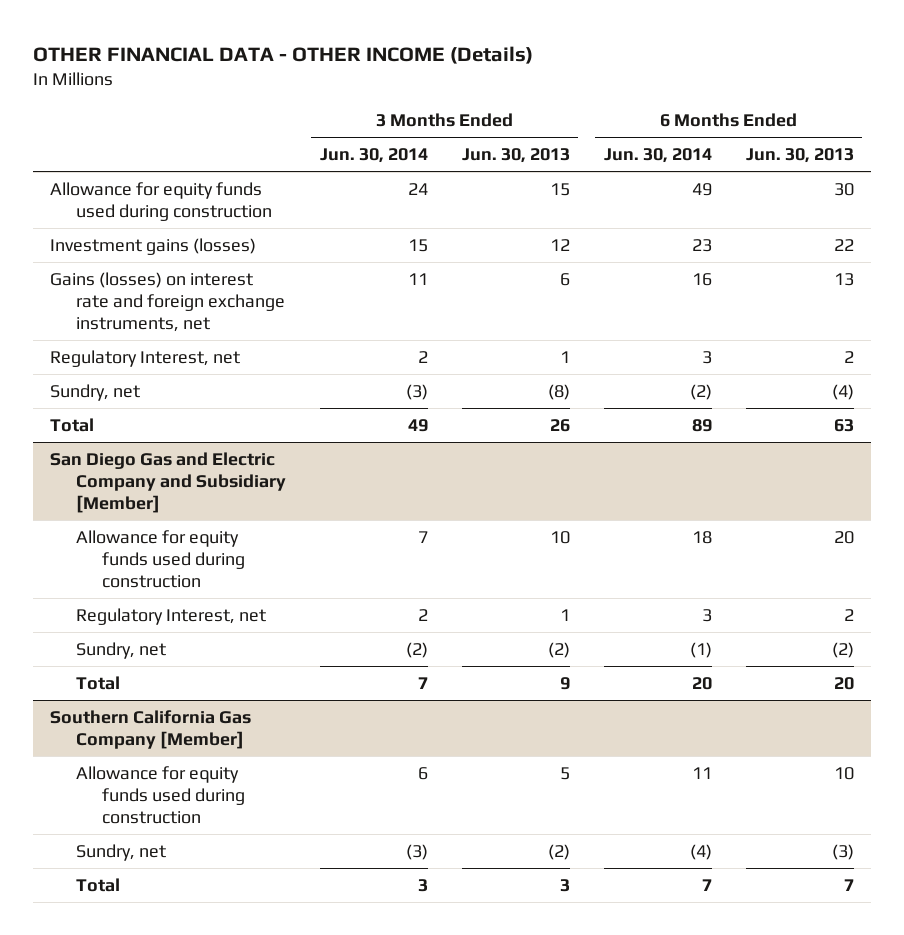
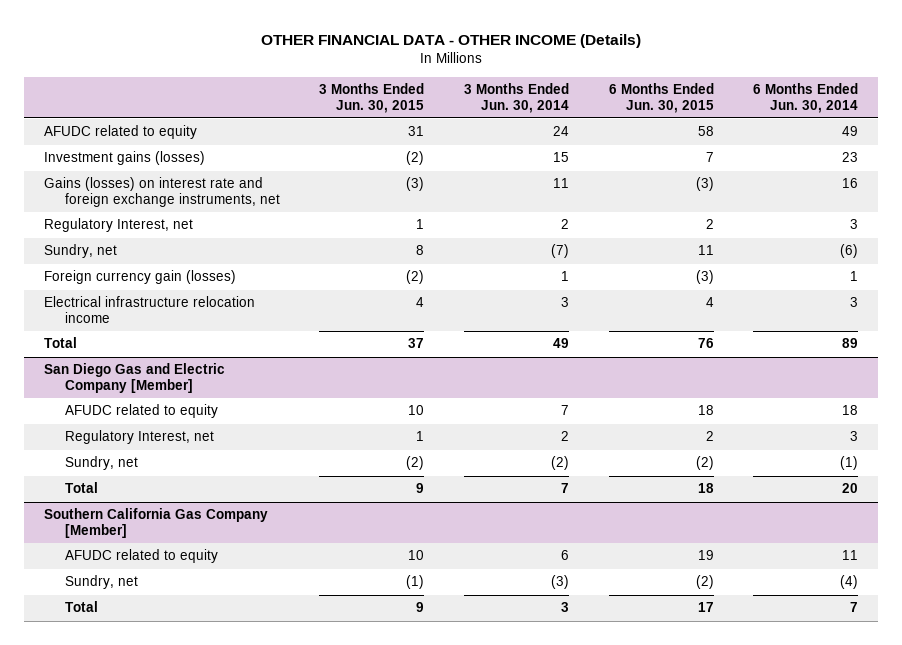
- | 3 Months Ended Jun. 30, 2014 | 3 Months Ended Jun. 30, 2013 | 6 Months Ended Jun. 30, 2014 | 6 Months Ended Jun. 30, 2013
+ | 3 Months Ended Jun. 30, 2015 | 3 Months Ended Jun. 30, 2014 | 6 Months Ended Jun. 30, 2015 | 6 Months Ended Jun. 30, 2014
- Allowance for equity funds used during construction | 24 | 15 | 49 | 30
+ AFUDC related to equity | 31 | 24 | 58 | 49
- Sundry, net | (3) | (8) | (2) | (4)
+ Sundry, net | 8 | (7) | 11 | (6)
+ Foreign currency gain (losses) | (2) | 1 | (3) | 1
+ Electrical infrastructure relocation income | 4 | 3 | 4 | 3
- San Diego Gas and Electric Company and Subsidiary [Member]
- Allowance for equity funds used during construction | 7 | 10 | 18 | 20
+ San Diego Gas and Electric Company [Member]
+ AFUDC related to equity | 10 | 7 | 18 | 18
@ Southern California Gas Company [Member]
- Allowance for equity funds used during construction | 6 | 5 | 11 | 10
+ AFUDC related to equity | 10 | 6 | 19 | 11

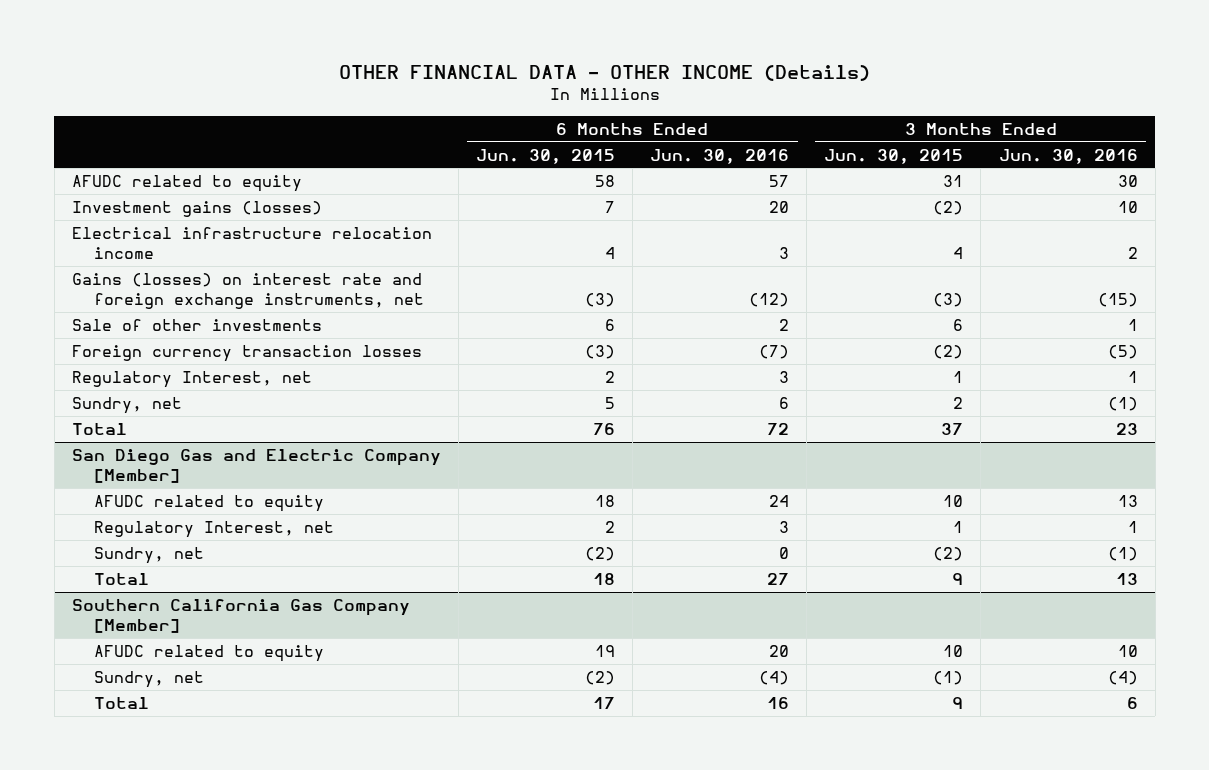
- | 3 Months Ended Jun. 30, 2015 | 3 Months Ended Jun. 30, 2014 | 6 Months Ended Jun. 30, 2015 | 6 Months Ended Jun. 30, 2014
+ | 6 Months Ended Jun. 30, 2015 | 6 Months Ended Jun. 30, 2016 | 3 Months Ended Jun. 30, 2015 | 3 Months Ended Jun. 30, 2016
moved up: Electrical infrastructure relocation income | 4 | 3 | 4 | 2
+ Sale of other investments | 6 | 2 | 6 | 1
+ Foreign currency transaction losses | (3) | (7) | (2) | (5)
- Sundry, net | 8 | (7) | 11 | (6)
- Foreign currency gain (losses) | (2) | 1 | (3) | 1
+ Sundry, net | 5 | 6 | 2 | (1)

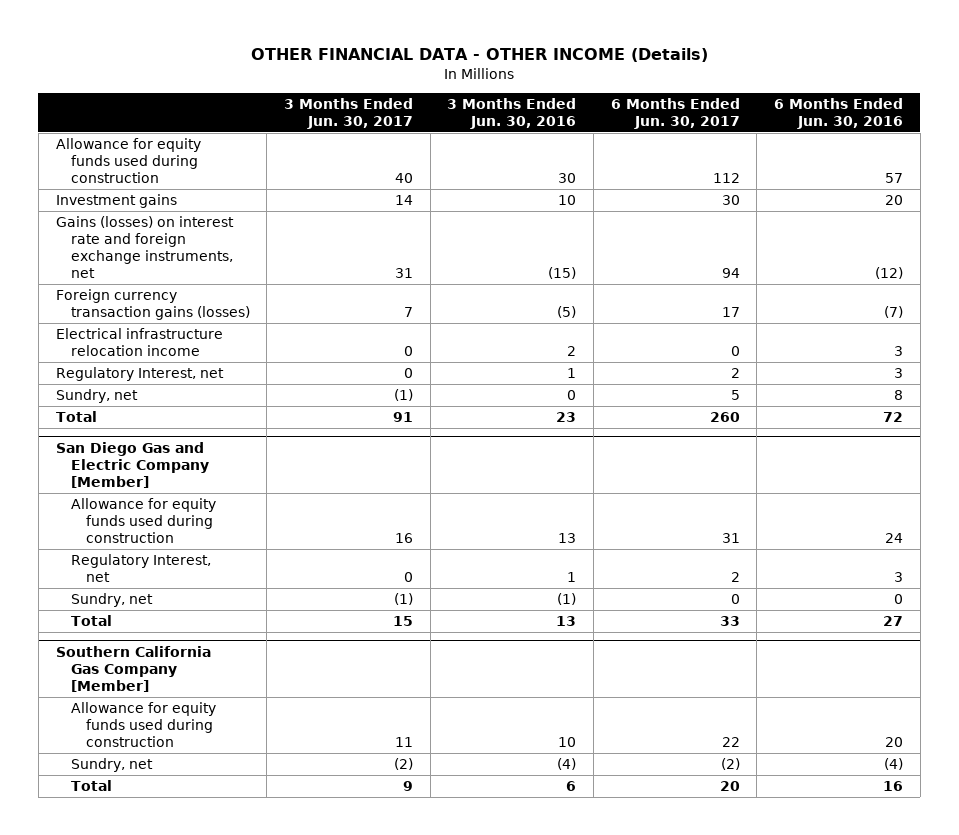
- | 6 Months Ended Jun. 30, 2015 | 6 Months Ended Jun. 30, 2016 | 3 Months Ended Jun. 30, 2015 | 3 Months Ended Jun. 30, 2016
+ | 3 Months Ended Jun. 30, 2017 | 3 Months Ended Jun. 30, 2016 | 6 Months Ended Jun. 30, 2017 | 6 Months Ended Jun. 30, 2016
- AFUDC related to equity | 58 | 57 | 31 | 30
- Investment gains (losses) | 7 | 20 | (2) | 10
+ Allowance for equity funds used during construction | 40 | 30 | 112 | 57
+ Investment gains | 14 | 10 | 30 | 20
- Sale of other investments | 6 | 2 | 6 | 1
- Foreign currency transaction losses | (3) | (7) | (2) | (5)
+ Foreign currency transaction gains (losses) | 7 | (5) | 17 | (7)
moved down: Electrical infrastructure relocation income | 0 | 2 | 0 | 3
- Sundry, net | 5 | 6 | 2 | (1)
+ Sundry, net | (1) | 0 | 5 | 8
@ San Diego Gas and Electric Company [Member]
- AFUDC related to equity | 18 | 24 | 10 | 13
+ Allowance for equity funds used during construction | 16 | 13 | 31 | 24
@ Southern California Gas Company [Member]
- AFUDC related to equity | 19 | 20 | 10 | 10
+ Allowance for equity funds used during construction | 11 | 10 | 22 | 20

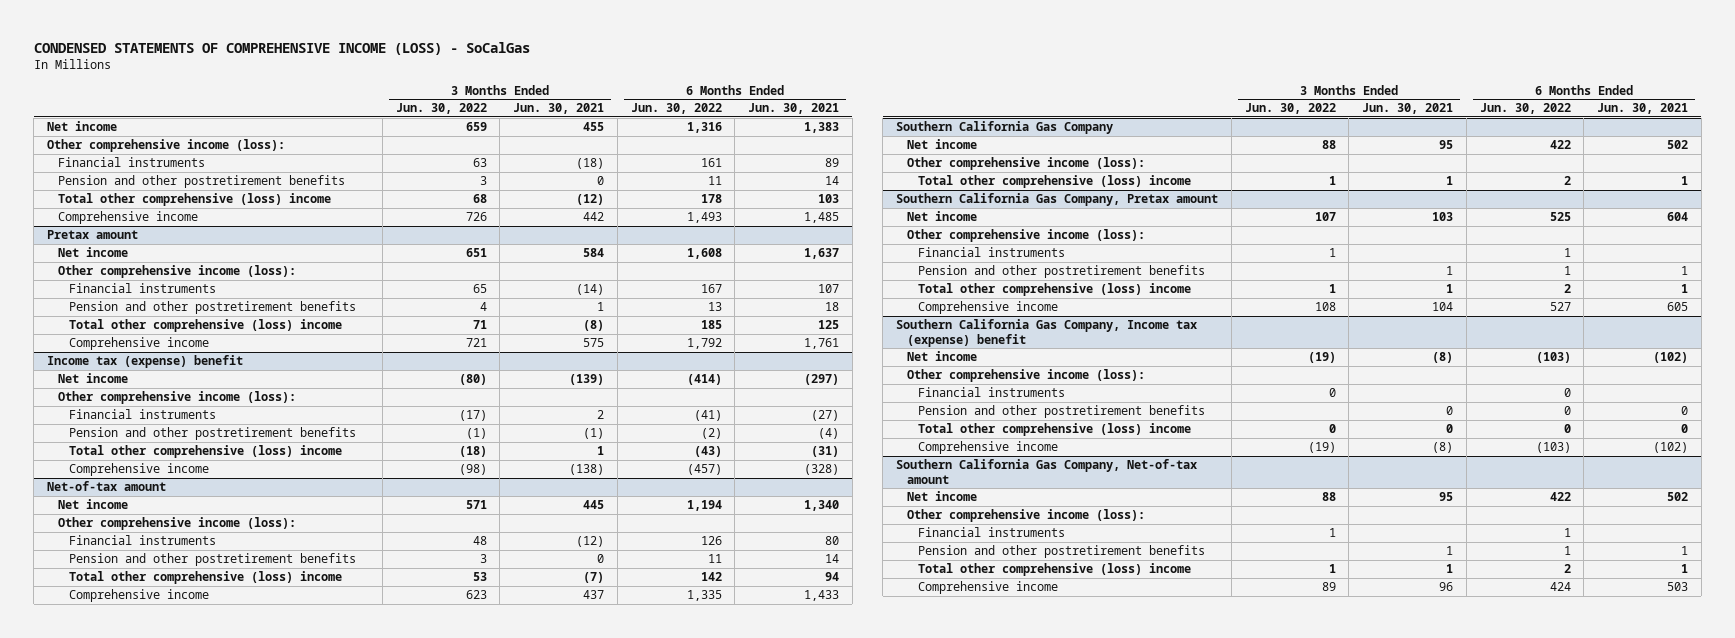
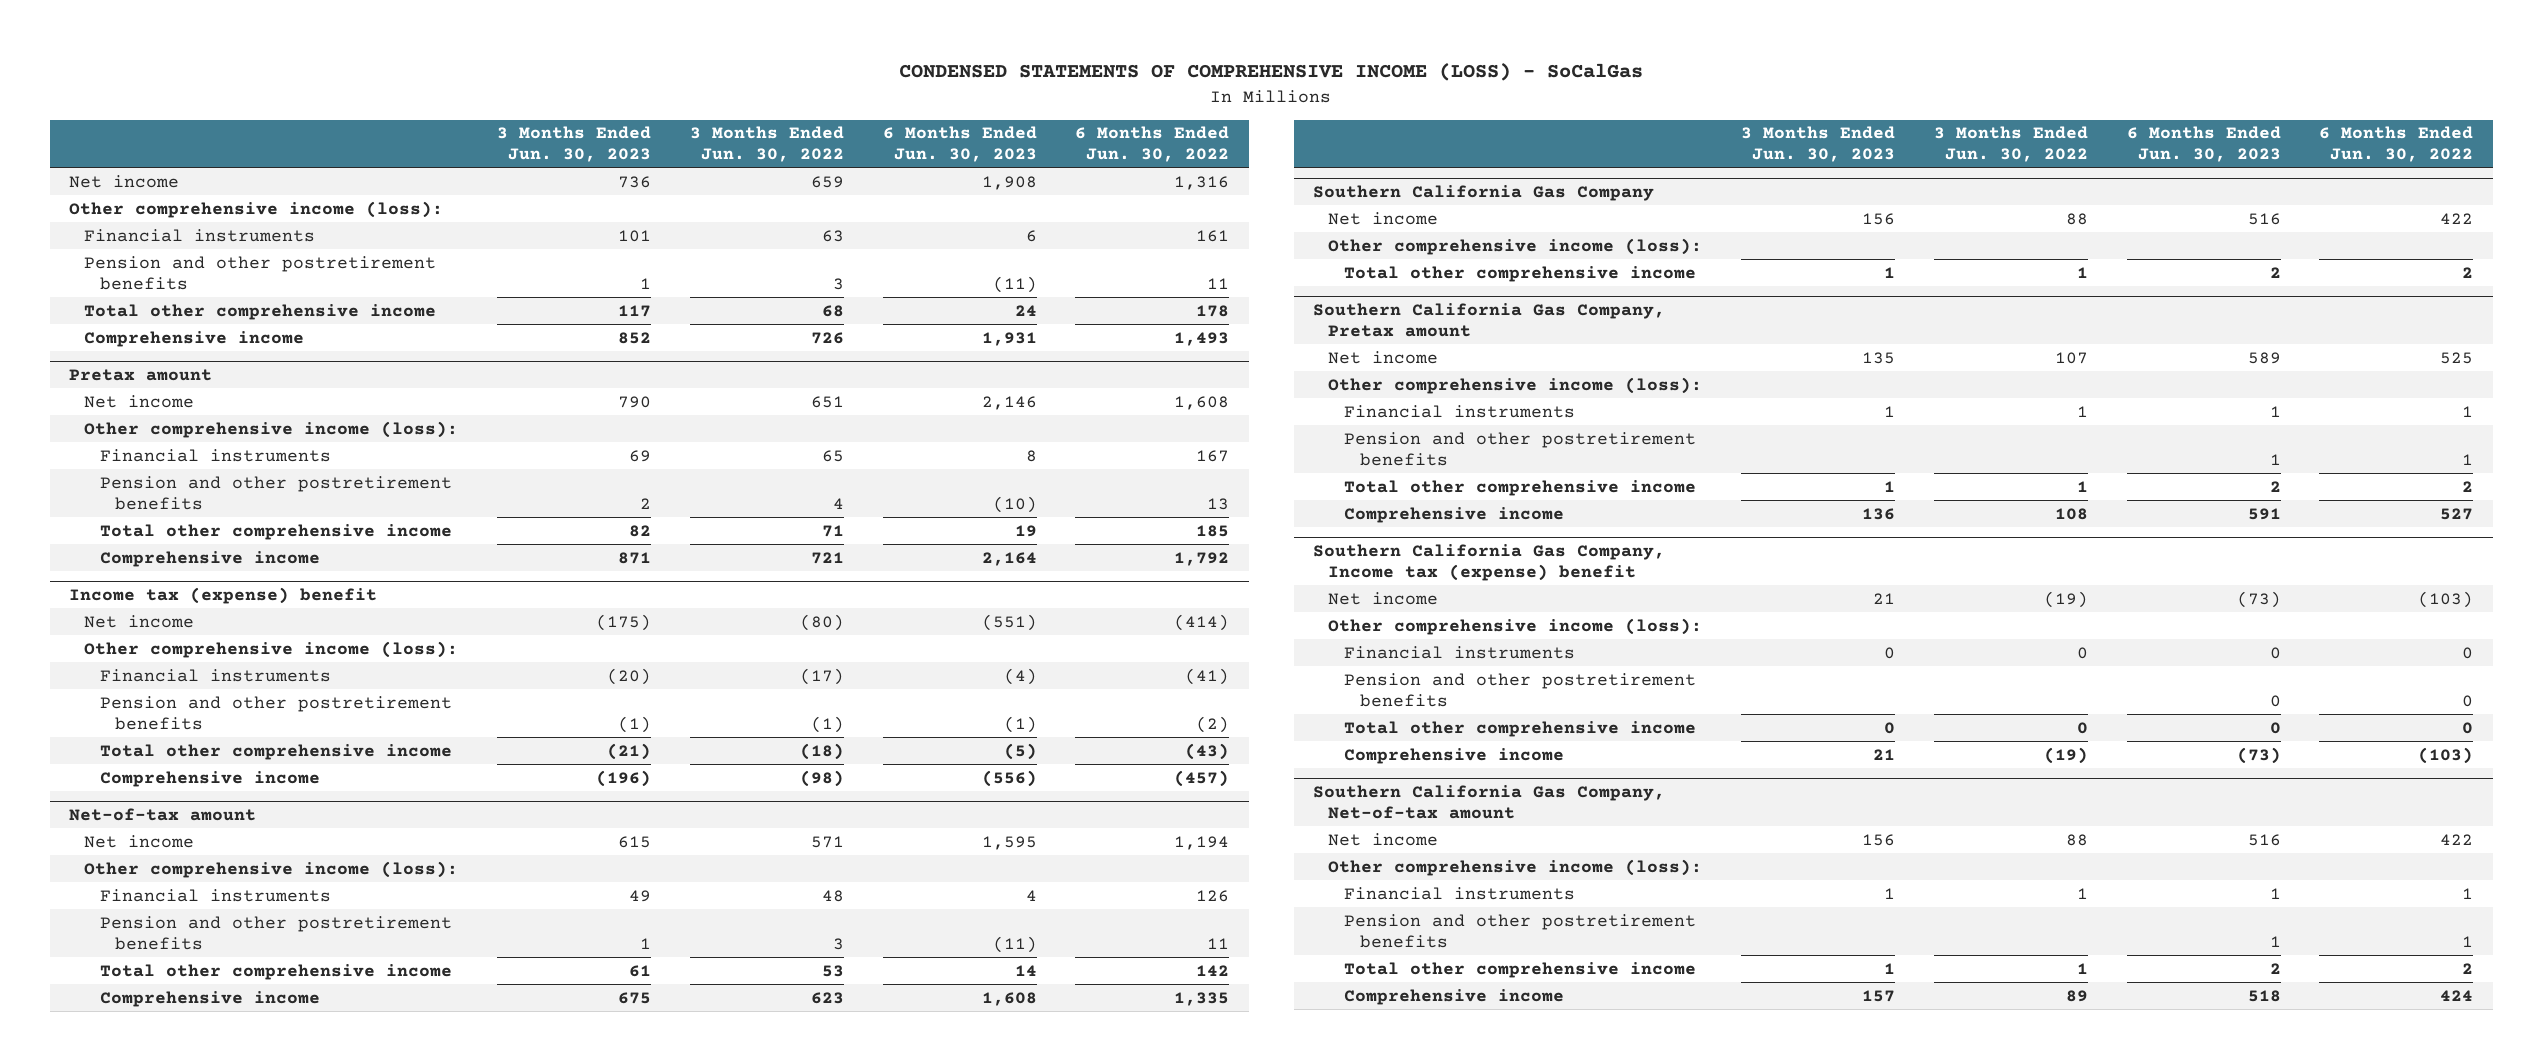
- | 3 Months Ended Jun. 30, 2022 | 3 Months Ended Jun. 30, 2021 | 6 Months Ended Jun. 30, 2022 | 6 Months Ended Jun. 30, 2021
+ | 3 Months Ended Jun. 30, 2023 | 3 Months Ended Jun. 30, 2022 | 6 Months Ended Jun. 30, 2023 | 6 Months Ended Jun. 30, 2022
- Total other comprehensive (loss) income | 68 | (12) | 178 | 103
+ Total other comprehensive income | 117 | 68 | 24 | 178
@ Pretax amount
- Total other comprehensive (loss) income | 71 | (8) | 185 | 125
+ Total other comprehensive income | 82 | 71 | 19 | 185
@ Income tax (expense) benefit
- Total other comprehensive (loss) income | (18) | 1 | (43) | (31)
+ Total other comprehensive income | (21) | (18) | (5) | (43)
@ Net-of-tax amount
- Total other comprehensive (loss) income | 53 | (7) | 142 | 94
+ Total other comprehensive income | 61 | 53 | 14 | 142
@ Southern California Gas Company
- Total other comprehensive (loss) income | 1 | 1 | 2 | 1
+ Total other comprehensive income | 1 | 1 | 2 | 2
@ Southern California Gas Company, Pretax amount
- Total other comprehensive (loss) income | 1 | 1 | 2 | 1
+ Total other comprehensive income | 1 | 1 | 2 | 2
@ Southern California Gas Company, Income tax (expense) benefit
- Total other comprehensive (loss) income | 0 | 0 | 0 | 0
+ Total other comprehensive income | 0 | 0 | 0 | 0
@ Southern California Gas Company, Net-of-tax amount
- Total other comprehensive (loss) income | 1 | 1 | 2 | 1
+ Total other comprehensive income | 1 | 1 | 2 | 2

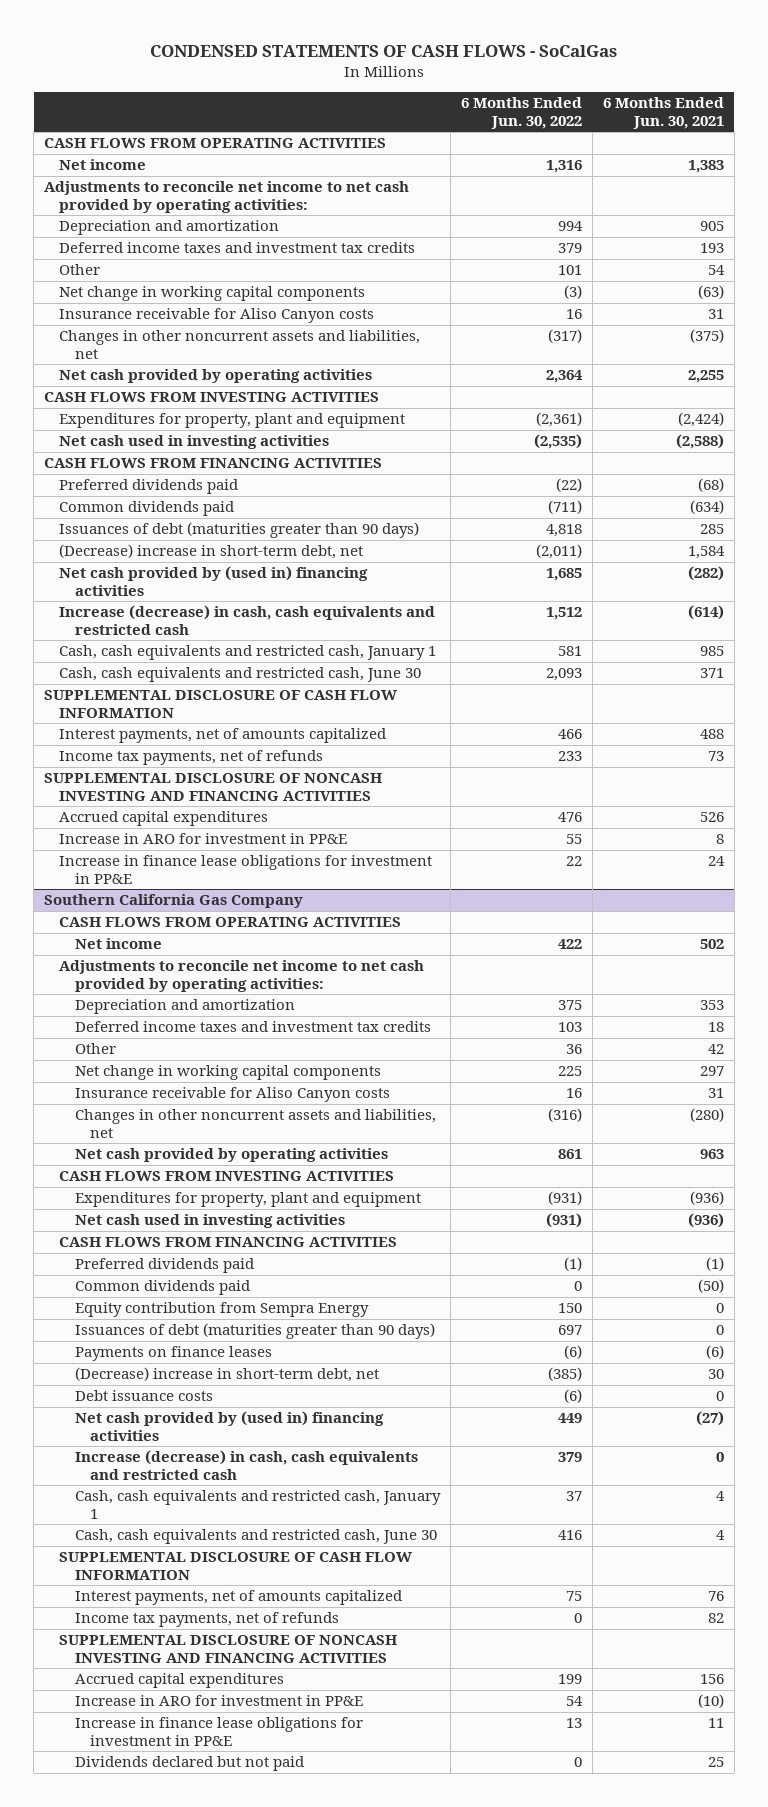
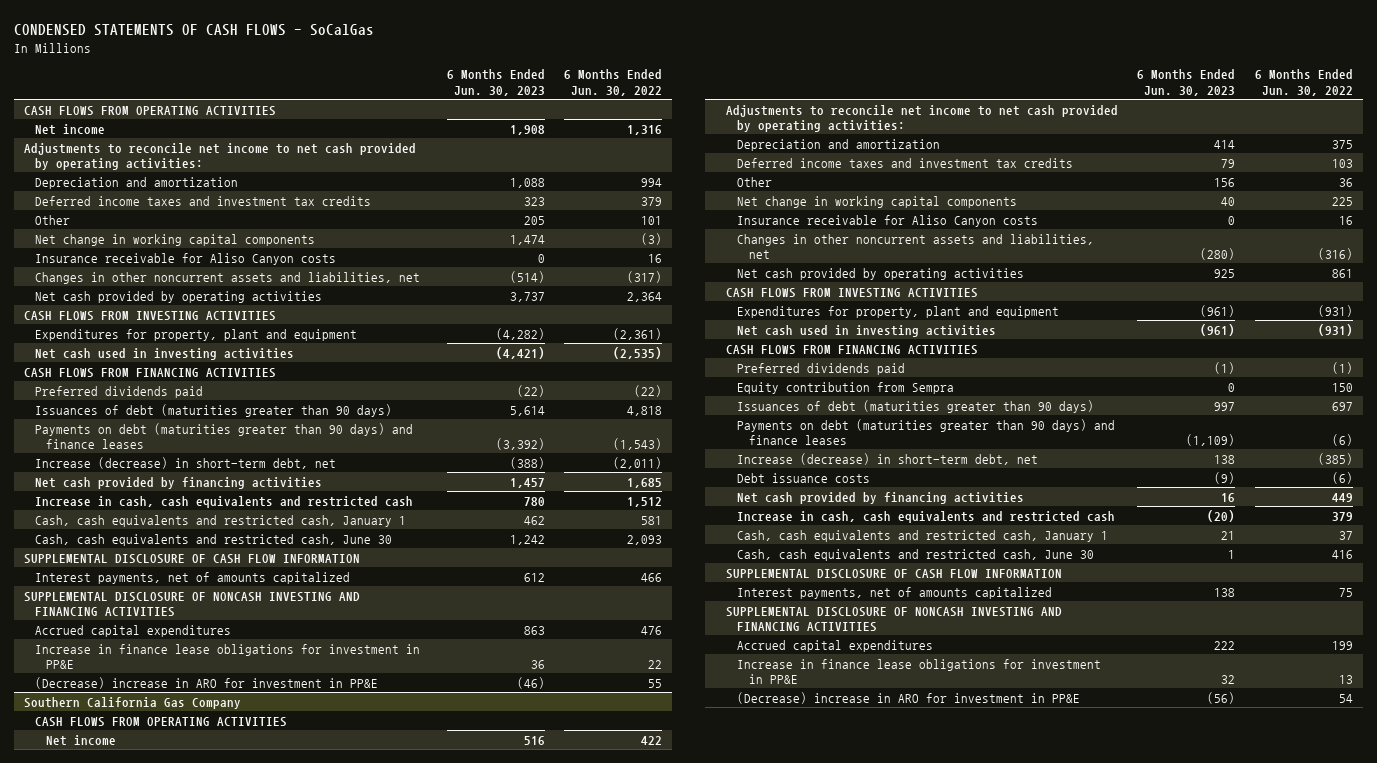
- | 6 Months Ended Jun. 30, 2022 | 6 Months Ended Jun. 30, 2021
+ | 6 Months Ended Jun. 30, 2023 | 6 Months Ended Jun. 30, 2022
- Common dividends paid | (711) | (634)
- (Decrease) increase in short-term debt, net | (2,011) | 1,584
- Net cash provided by (used in) financing activities | 1,685 | (282)
- Increase (decrease) in cash, cash equivalents and restricted cash | 1,512 | (614)
+ Payments on debt (maturities greater than 90 days) and finance leases | (3,392) | (1,543)
+ Increase (decrease) in short-term debt, net | (388) | (2,011)
+ Net cash provided by financing activities | 1,457 | 1,685
+ Increase in cash, cash equivalents and restricted cash | 780 | 1,512
- Income tax payments, net of refunds | 233 | 73
- Increase in ARO for investment in PP&E | 55 | 8
+ (Decrease) increase in ARO for investment in PP&E | (46) | 55
@ Southern California Gas Company
- Common dividends paid | 0 | (50)
- Equity contribution from Sempra Energy | 150 | 0
+ Equity contribution from Sempra | 0 | 150
- Payments on finance leases | (6) | (6)
- (Decrease) increase in short-term debt, net | (385) | 30
+ Payments on debt (maturities greater than 90 days) and finance leases | (1,109) | (6)
+ Increase (decrease) in short-term debt, net | 138 | (385)
- Net cash provided by (used in) financing activities | 449 | (27)
- Increase (decrease) in cash, cash equivalents and restricted cash | 379 | 0
+ Net cash provided by financing activities | 16 | 449
+ Increase in cash, cash equivalents and restricted cash | (20) | 379
- Income tax payments, net of refunds | 0 | 82
- Increase in ARO for investment in PP&E | 54 | (10)
- Dividends declared but not paid | 0 | 25
+ (Decrease) increase in ARO for investment in PP&E | (56) | 54

